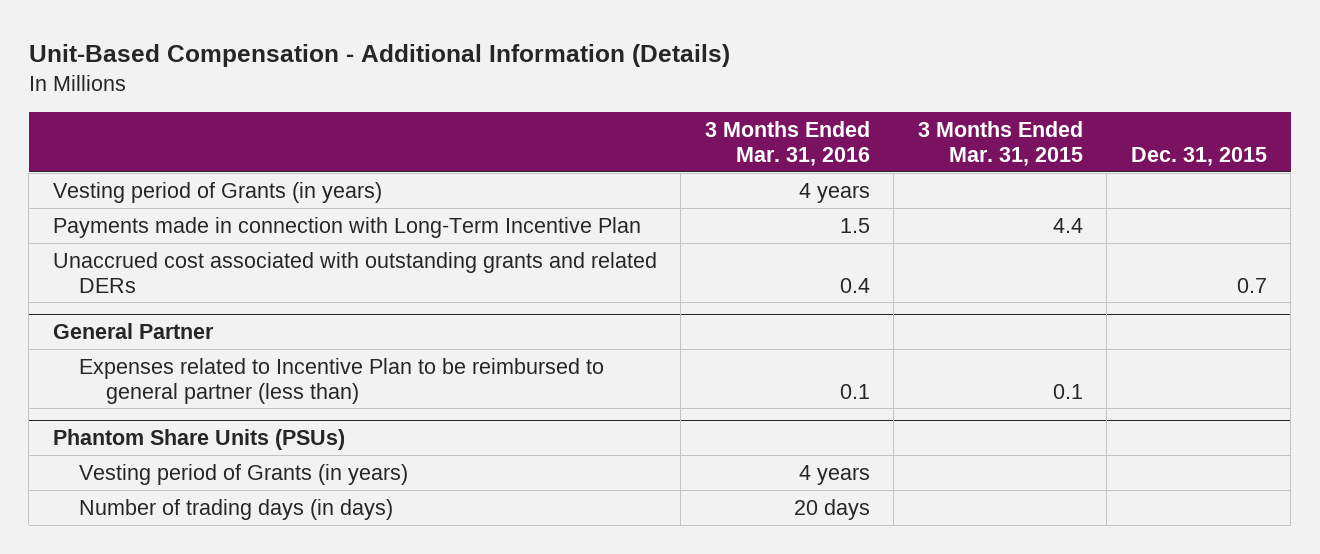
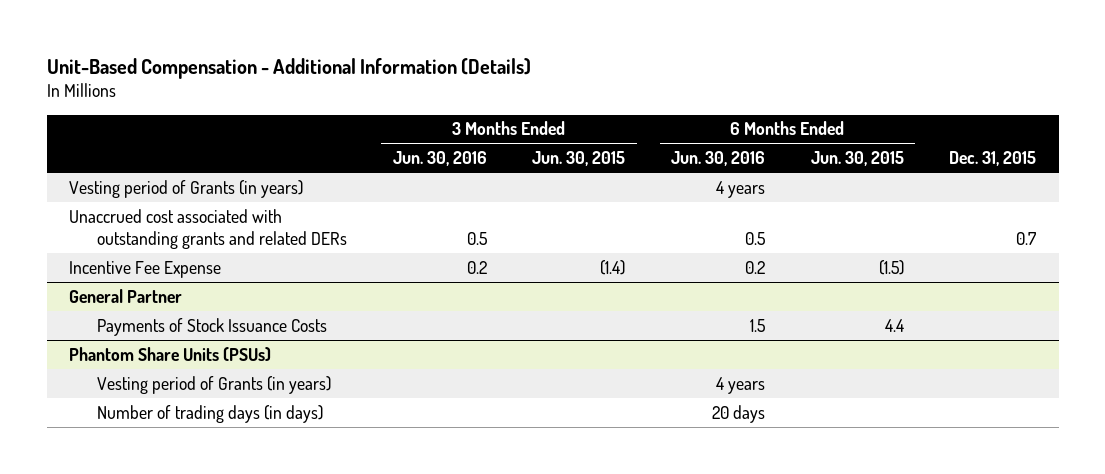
- | 3 Months Ended Mar. 31, 2016 | 3 Months Ended Mar. 31, 2015 | Dec. 31, 2015
+ | 3 Months Ended Jun. 30, 2016 | 3 Months Ended Jun. 30, 2015 | 6 Months Ended Jun. 30, 2016 | 6 Months Ended Jun. 30, 2015 | Dec. 31, 2015
- Payments made in connection with Long-Term Incentive Plan | 1.5 | 4.4 |
+ Incentive Fee Expense | 0.2 | (1.4) | 0.2 | (1.5) |
@ General Partner
- Expenses related to Incentive Plan to be reimbursed to general partner (less than) | 0.1 | 0.1 |
+ Payments of Stock Issuance Costs | | | 1.5 | 4.4 |

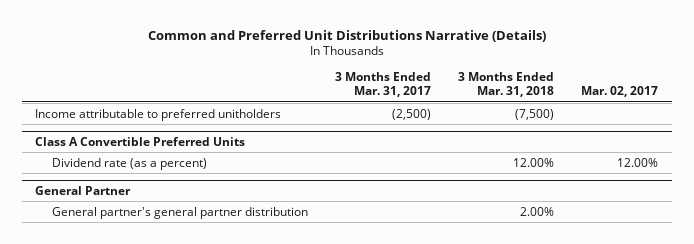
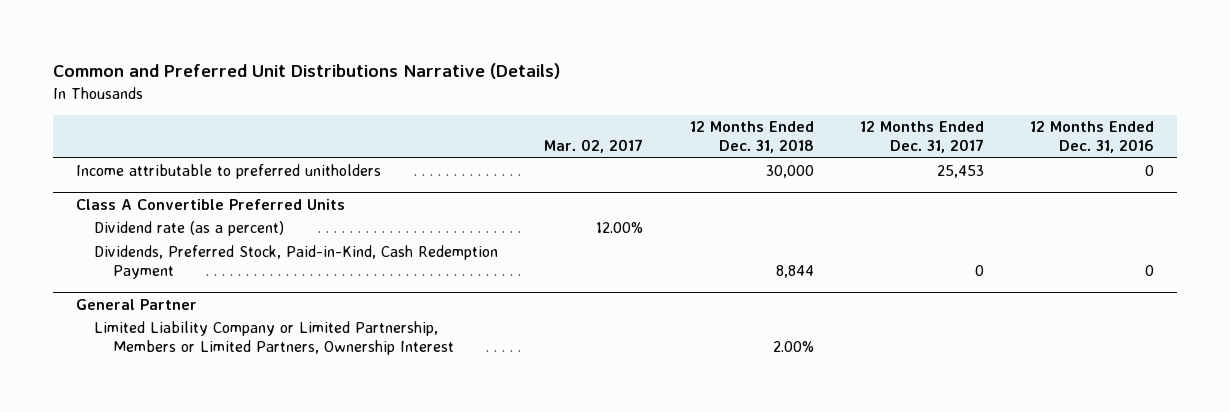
- | 3 Months Ended Mar. 31, 2017 | 3 Months Ended Mar. 31, 2018 | Mar. 02, 2017
+ | Mar. 02, 2017 | 12 Months Ended Dec. 31, 2018 | 12 Months Ended Dec. 31, 2017 | 12 Months Ended Dec. 31, 2016
@ Class A Convertible Preferred Units
+ Dividends, Preferred Stock, Paid-in-Kind, Cash Redemption Payment | | 8,844 | 0 | 0
@ General Partner
- General partner's general partner distribution | | 2.00% |
+ Limited Liability Company or Limited Partnership, Members or Limited Partners, Ownership Interest | | 2.00% | |

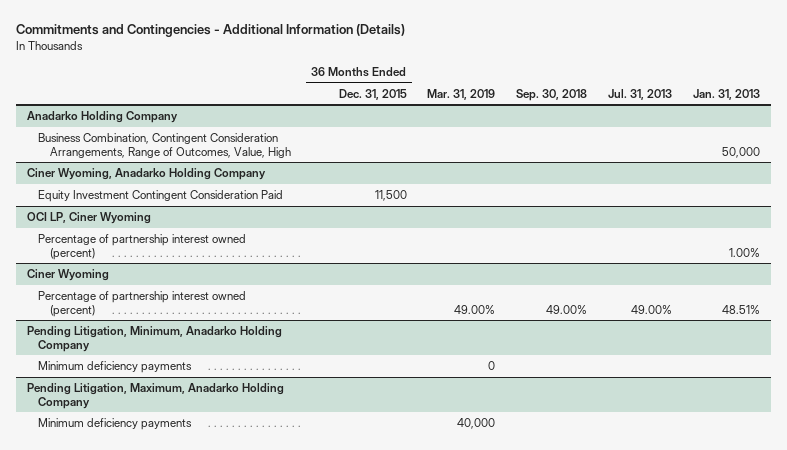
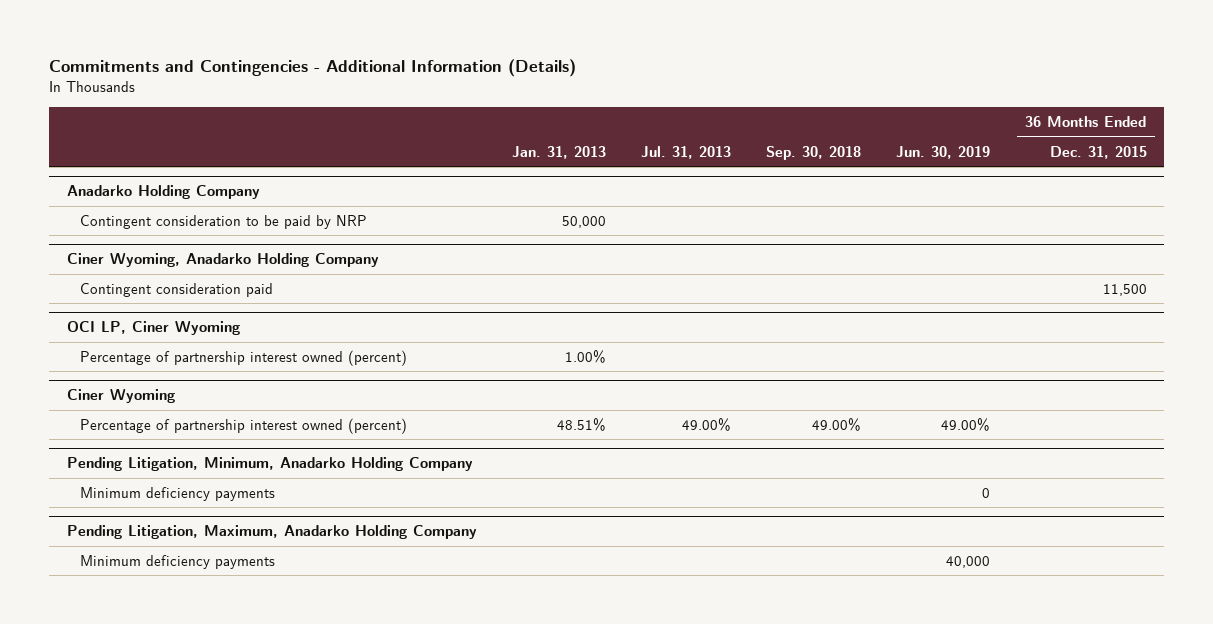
- | 36 Months Ended Dec. 31, 2015 | Mar. 31, 2019 | Sep. 30, 2018 | Jul. 31, 2013 | Jan. 31, 2013
+ | Jan. 31, 2013 | Jul. 31, 2013 | Sep. 30, 2018 | Jun. 30, 2019 | 36 Months Ended Dec. 31, 2015
@ Anadarko Holding Company
- Business Combination, Contingent Consideration Arrangements, Range of Outcomes, Value, High | | | | | 50,000
+ Contingent consideration to be paid by NRP | 50,000 | | | |
@ Ciner Wyoming, Anadarko Holding Company
- Equity Investment Contingent Consideration Paid | 11,500 | | | |
+ Contingent consideration paid | | | | | 11,500

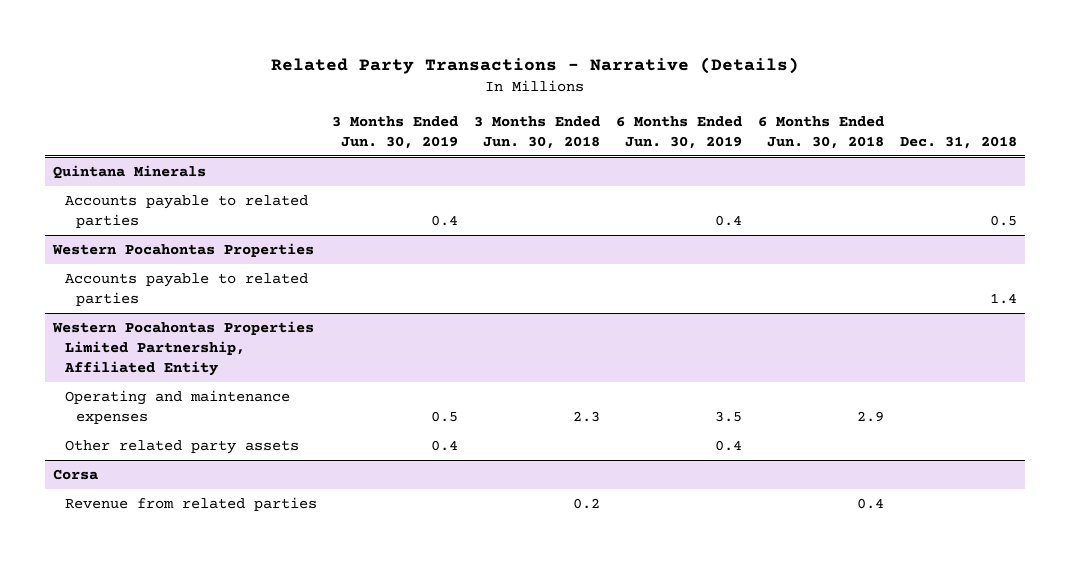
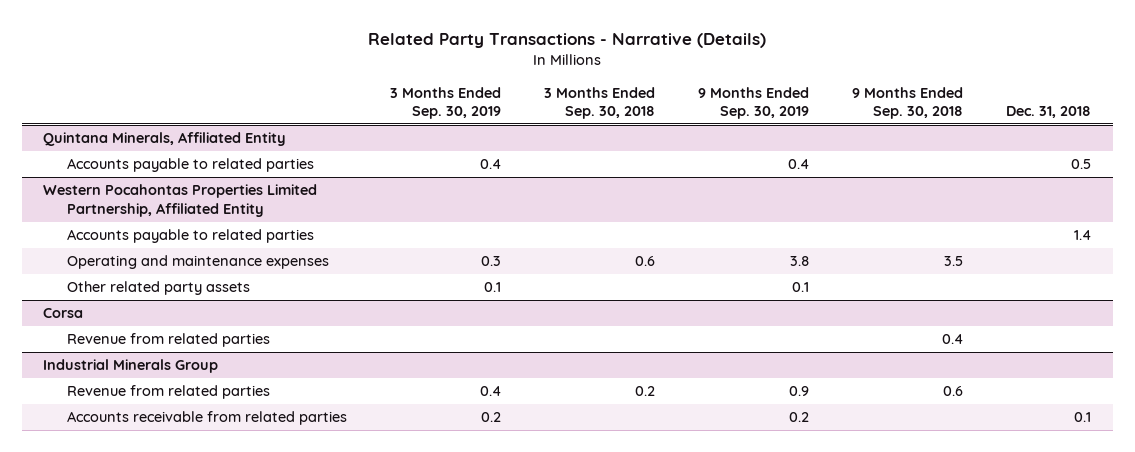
- | 3 Months Ended Jun. 30, 2019 | 3 Months Ended Jun. 30, 2018 | 6 Months Ended Jun. 30, 2019 | 6 Months Ended Jun. 30, 2018 | Dec. 31, 2018
+ | 3 Months Ended Sep. 30, 2019 | 3 Months Ended Sep. 30, 2018 | 9 Months Ended Sep. 30, 2019 | 9 Months Ended Sep. 30, 2018 | Dec. 31, 2018
- Quintana Minerals
+ Quintana Minerals, Affiliated Entity
- Western Pocahontas Properties
- Accounts payable to related parties | | | | | 1.4
@ Western Pocahontas Properties Limited Partnership, Affiliated Entity
+ Accounts payable to related parties | | | | | 1.4
+ Industrial Minerals Group
+ Revenue from related parties | 0.4 | 0.2 | 0.9 | 0.6 |
+ Accounts receivable from related parties | 0.2 | | 0.2 | | 0.1

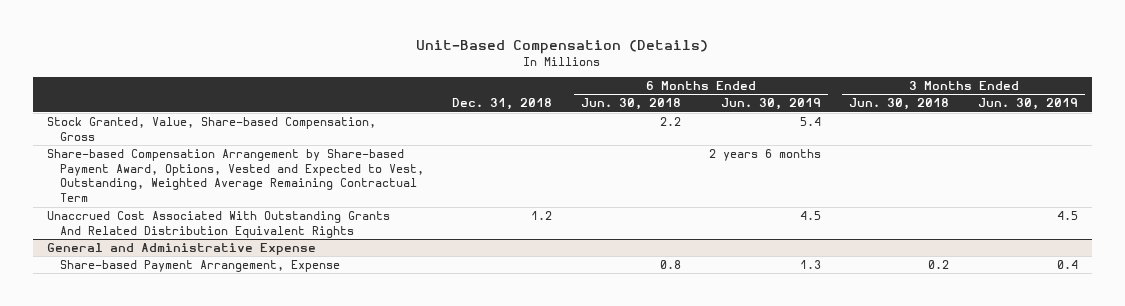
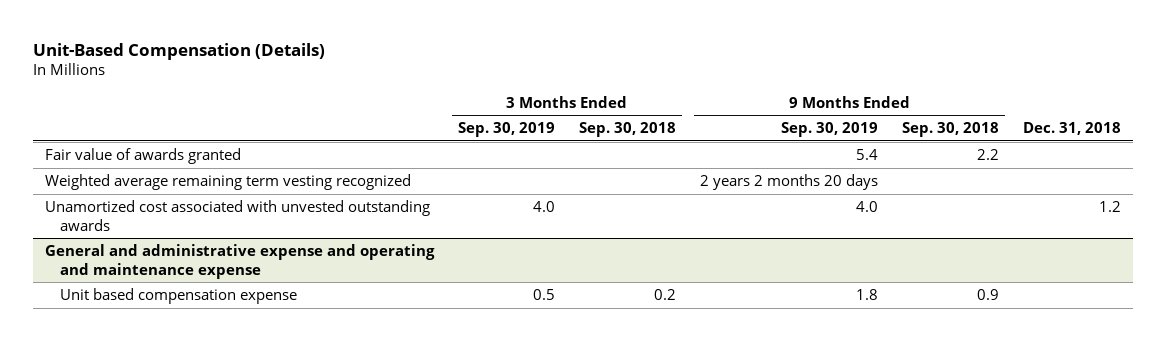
- | Dec. 31, 2018 | 6 Months Ended Jun. 30, 2018 | 6 Months Ended Jun. 30, 2019 | 3 Months Ended Jun. 30, 2018 | 3 Months Ended Jun. 30, 2019
+ | 3 Months Ended Sep. 30, 2019 | 3 Months Ended Sep. 30, 2018 | 9 Months Ended Sep. 30, 2019 | 9 Months Ended Sep. 30, 2018 | Dec. 31, 2018
- Stock Granted, Value, Share-based Compensation, Gross | | 2.2 | 5.4 | |
- Share-based Compensation Arrangement by Share-based Payment Award, Options, Vested and Expected to Vest, Outstanding, Weighted Average Remaining Contractual Term | | | 2 years 6 months | |
- Unaccrued Cost Associated With Outstanding Grants And Related Distribution Equivalent Rights | 1.2 | | 4.5 | | 4.5
- General and Administrative Expense
- Share-based Payment Arrangement, Expense | | 0.8 | 1.3 | 0.2 | 0.4
+ Fair value of awards granted | | | 5.4 | 2.2 |
+ Weighted average remaining term vesting recognized | | | 2 years 2 months 20 days | |
+ Unamortized cost associated with unvested outstanding awards | 4.0 | | 4.0 | | 1.2
+ General and administrative expense and operating and maintenance expense
+ Unit based compensation expense | 0.5 | 0.2 | 1.8 | 0.9 |

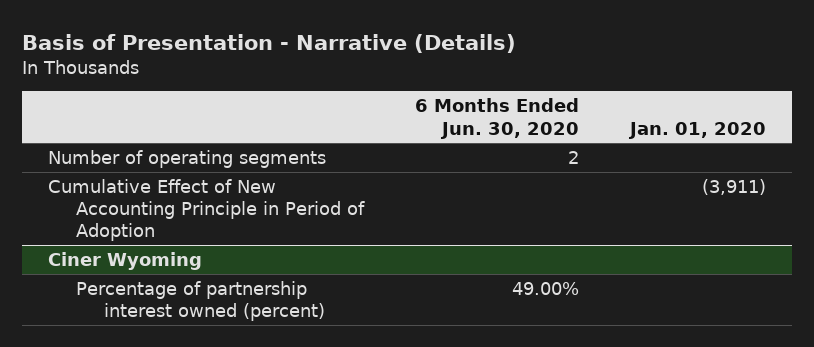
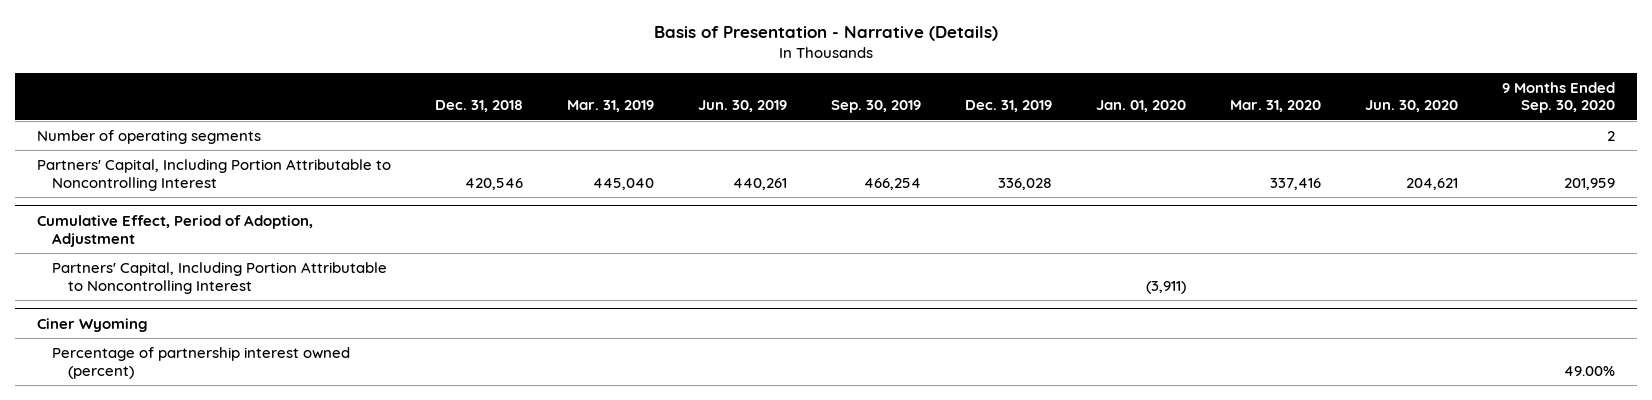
- | 6 Months Ended Jun. 30, 2020 | Jan. 01, 2020
+ | Dec. 31, 2018 | Mar. 31, 2019 | Jun. 30, 2019 | Sep. 30, 2019 | Dec. 31, 2019 | Jan. 01, 2020 | Mar. 31, 2020 | Jun. 30, 2020 | 9 Months Ended Sep. 30, 2020
- Cumulative Effect of New Accounting Principle in Period of Adoption | | (3,911)
+ Partners' Capital, Including Portion Attributable to Noncontrolling Interest | 420,546 | 445,040 | 440,261 | 466,254 | 336,028 | | 337,416 | 204,621 | 201,959
+ Cumulative Effect, Period of Adoption, Adjustment
+ Partners' Capital, Including Portion Attributable to Noncontrolling Interest | | | | | | (3,911) | | |

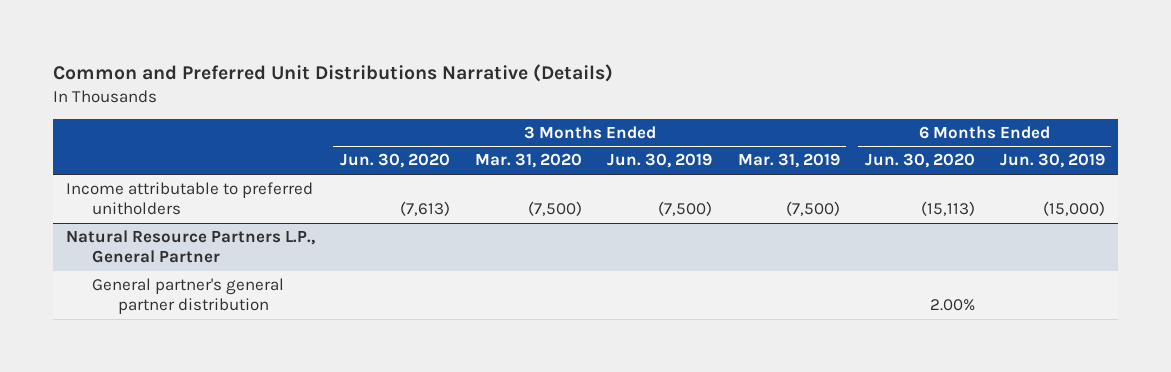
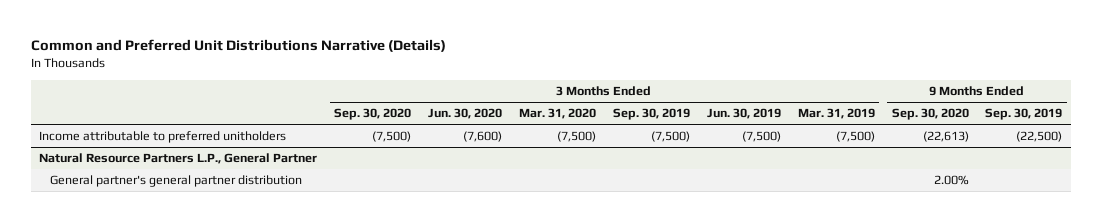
- | 3 Months Ended Jun. 30, 2020 | 3 Months Ended Mar. 31, 2020 | 3 Months Ended Jun. 30, 2019 | 3 Months Ended Mar. 31, 2019 | 6 Months Ended Jun. 30, 2020 | 6 Months Ended Jun. 30, 2019
+ | 3 Months Ended Sep. 30, 2020 | 3 Months Ended Jun. 30, 2020 | 3 Months Ended Mar. 31, 2020 | 3 Months Ended Sep. 30, 2019 | 3 Months Ended Jun. 30, 2019 | 3 Months Ended Mar. 31, 2019 | 9 Months Ended Sep. 30, 2020 | 9 Months Ended Sep. 30, 2019
- Income attributable to preferred unitholders | (7,613) | (7,500) | (7,500) | (7,500) | (15,113) | (15,000)
+ Income attributable to preferred unitholders | (7,500) | (7,600) | (7,500) | (7,500) | (7,500) | (7,500) | (22,613) | (22,500)

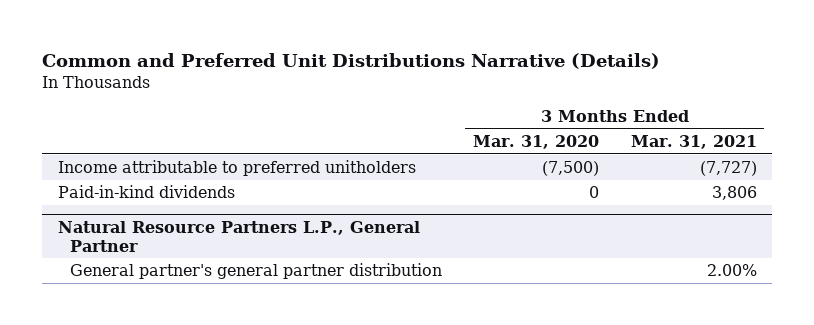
- | 3 Months Ended Sep. 30, 2020 | 3 Months Ended Jun. 30, 2020 | 3 Months Ended Mar. 31, 2020 | 3 Months Ended Sep. 30, 2019 | 3 Months Ended Jun. 30, 2019 | 3 Months Ended Mar. 31, 2019 | 9 Months Ended Sep. 30, 2020 | 9 Months Ended Sep. 30, 2019
+ | 3 Months Ended Mar. 31, 2020 | 3 Months Ended Mar. 31, 2021
+ Paid-in-kind dividends | 0 | 3,806

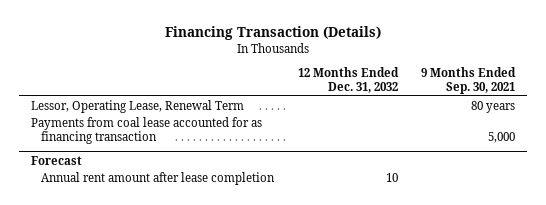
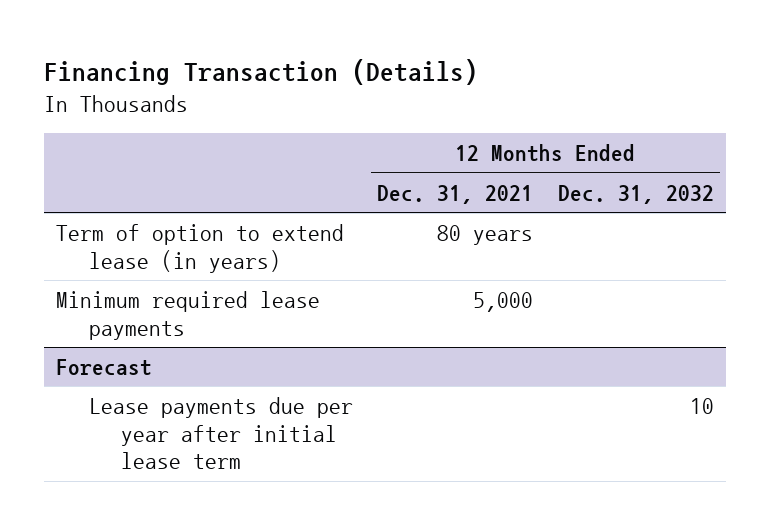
- | 12 Months Ended Dec. 31, 2032 | 9 Months Ended Sep. 30, 2021
+ | 12 Months Ended Dec. 31, 2021 | 12 Months Ended Dec. 31, 2032
- Lessor, Operating Lease, Renewal Term | | 80 years
- Payments from coal lease accounted for as financing transaction | | 5,000
+ Term of option to extend lease (in years) | 80 years |
+ Minimum required lease payments | 5,000 |
@ Forecast
- Annual rent amount after lease completion | 10 |
+ Lease payments due per year after initial lease term | | 10

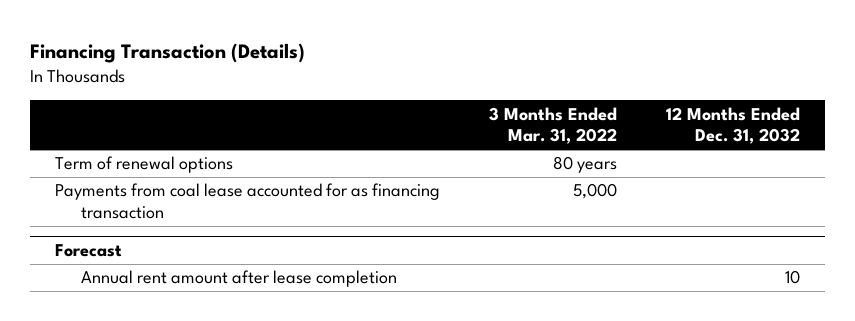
- | 12 Months Ended Dec. 31, 2021 | 12 Months Ended Dec. 31, 2032
+ | 3 Months Ended Mar. 31, 2022 | 12 Months Ended Dec. 31, 2032
- Term of option to extend lease (in years) | 80 years |
- Minimum required lease payments | 5,000 |
+ Term of renewal options | 80 years |
+ Payments from coal lease accounted for as financing transaction | 5,000 |
@ Forecast
- Lease payments due per year after initial lease term | | 10
+ Annual rent amount after lease completion | | 10

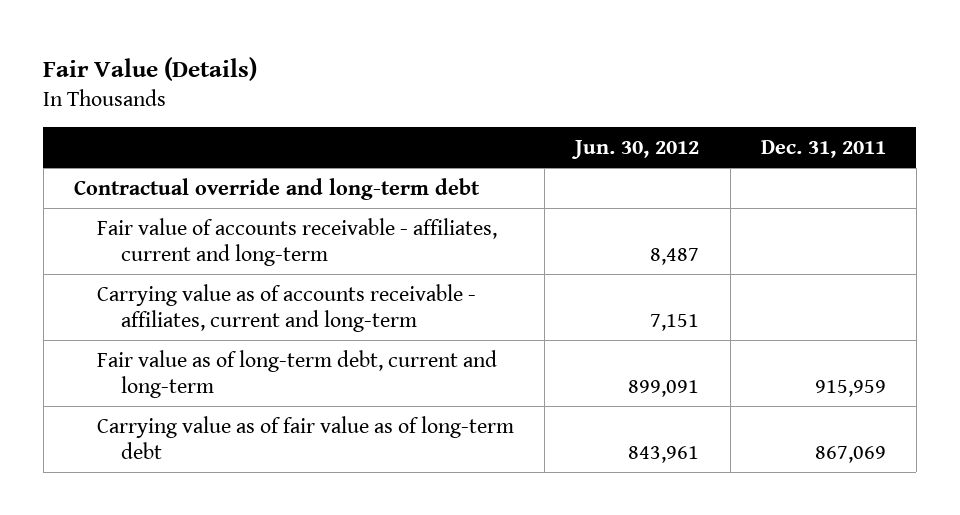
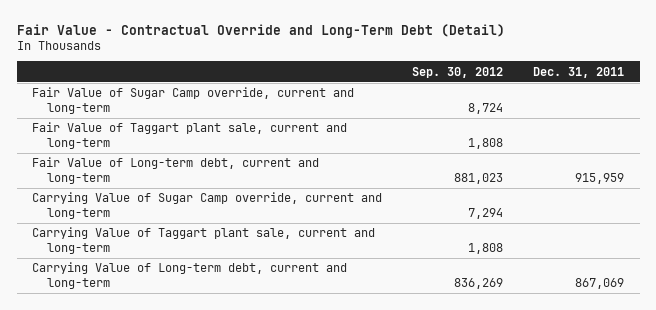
- Fair Value (Details)
+ Fair Value - Contractual Override and Long-Term Debt (Detail)
- | Jun. 30, 2012 | Dec. 31, 2011
+ | Sep. 30, 2012 | Dec. 31, 2011
- Contractual override and long-term debt
- Fair value of accounts receivable - affiliates, current and long-term | 8,487 |
- Carrying value as of accounts receivable - affiliates, current and long-term | 7,151 |
- Fair value as of long-term debt, current and long-term | 899,091 | 915,959
- Carrying value as of fair value as of long-term debt | 843,961 | 867,069
+ Fair Value of Sugar Camp override, current and long-term | 8,724 |
+ Fair Value of Taggart plant sale, current and long-term | 1,808 |
+ Fair Value of Long-term debt, current and long-term | 881,023 | 915,959
+ Carrying Value of Sugar Camp override, current and long-term | 7,294 |
+ Carrying Value of Taggart plant sale, current and long-term | 1,808 |
+ Carrying Value of Long-term debt, current and long-term | 836,269 | 867,069

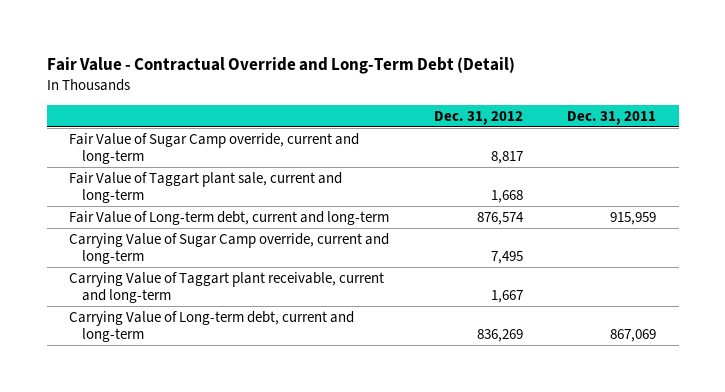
- | Sep. 30, 2012 | Dec. 31, 2011
+ | Dec. 31, 2012 | Dec. 31, 2011
- Carrying Value of Taggart plant sale, current and long-term | 1,808 |
+ Carrying Value of Taggart plant receivable, current and long-term | 1,667 |

